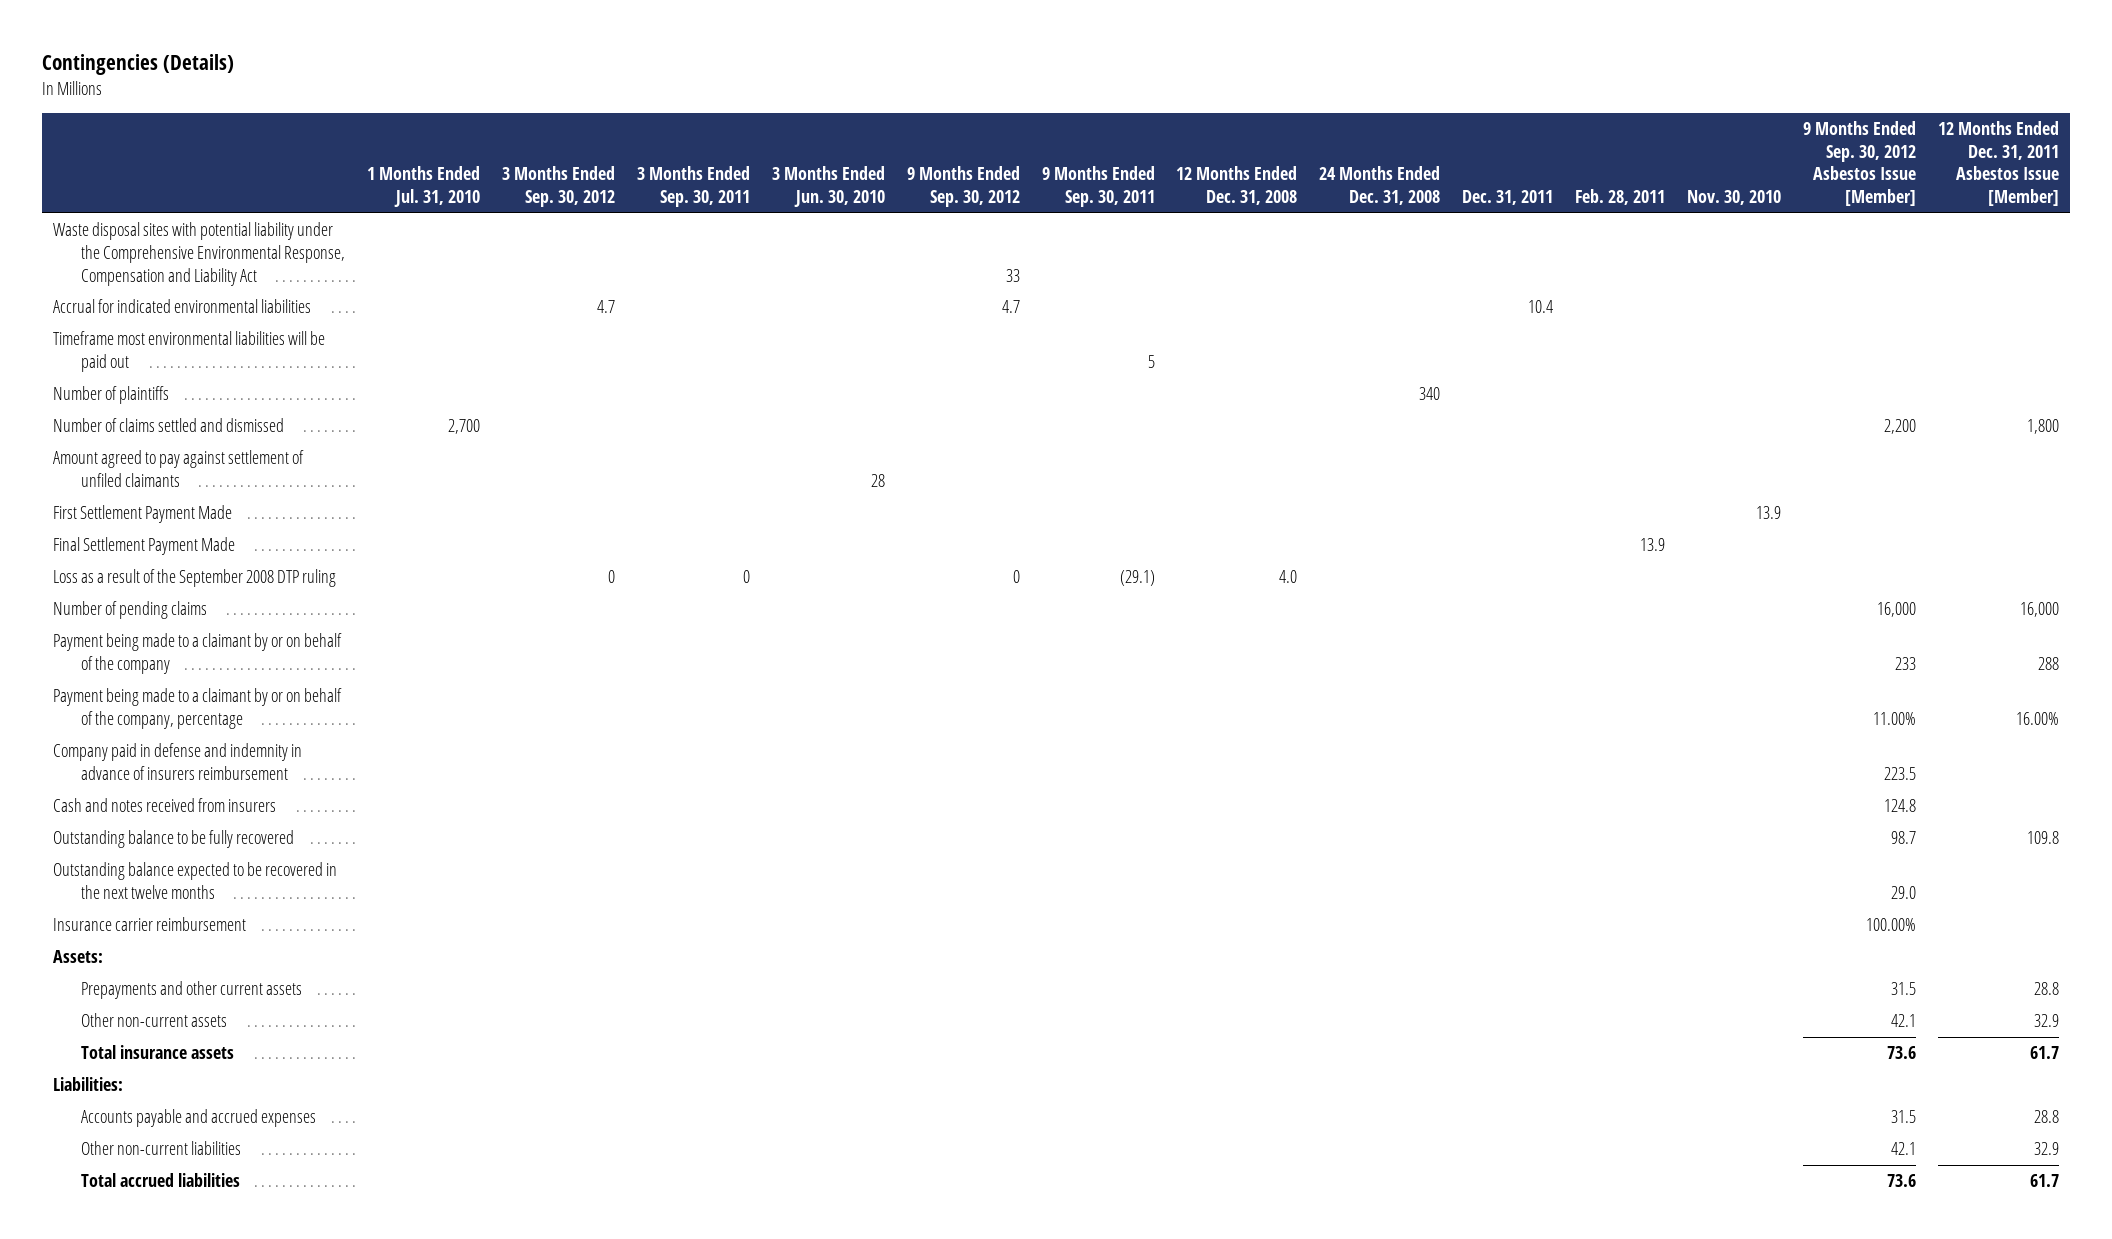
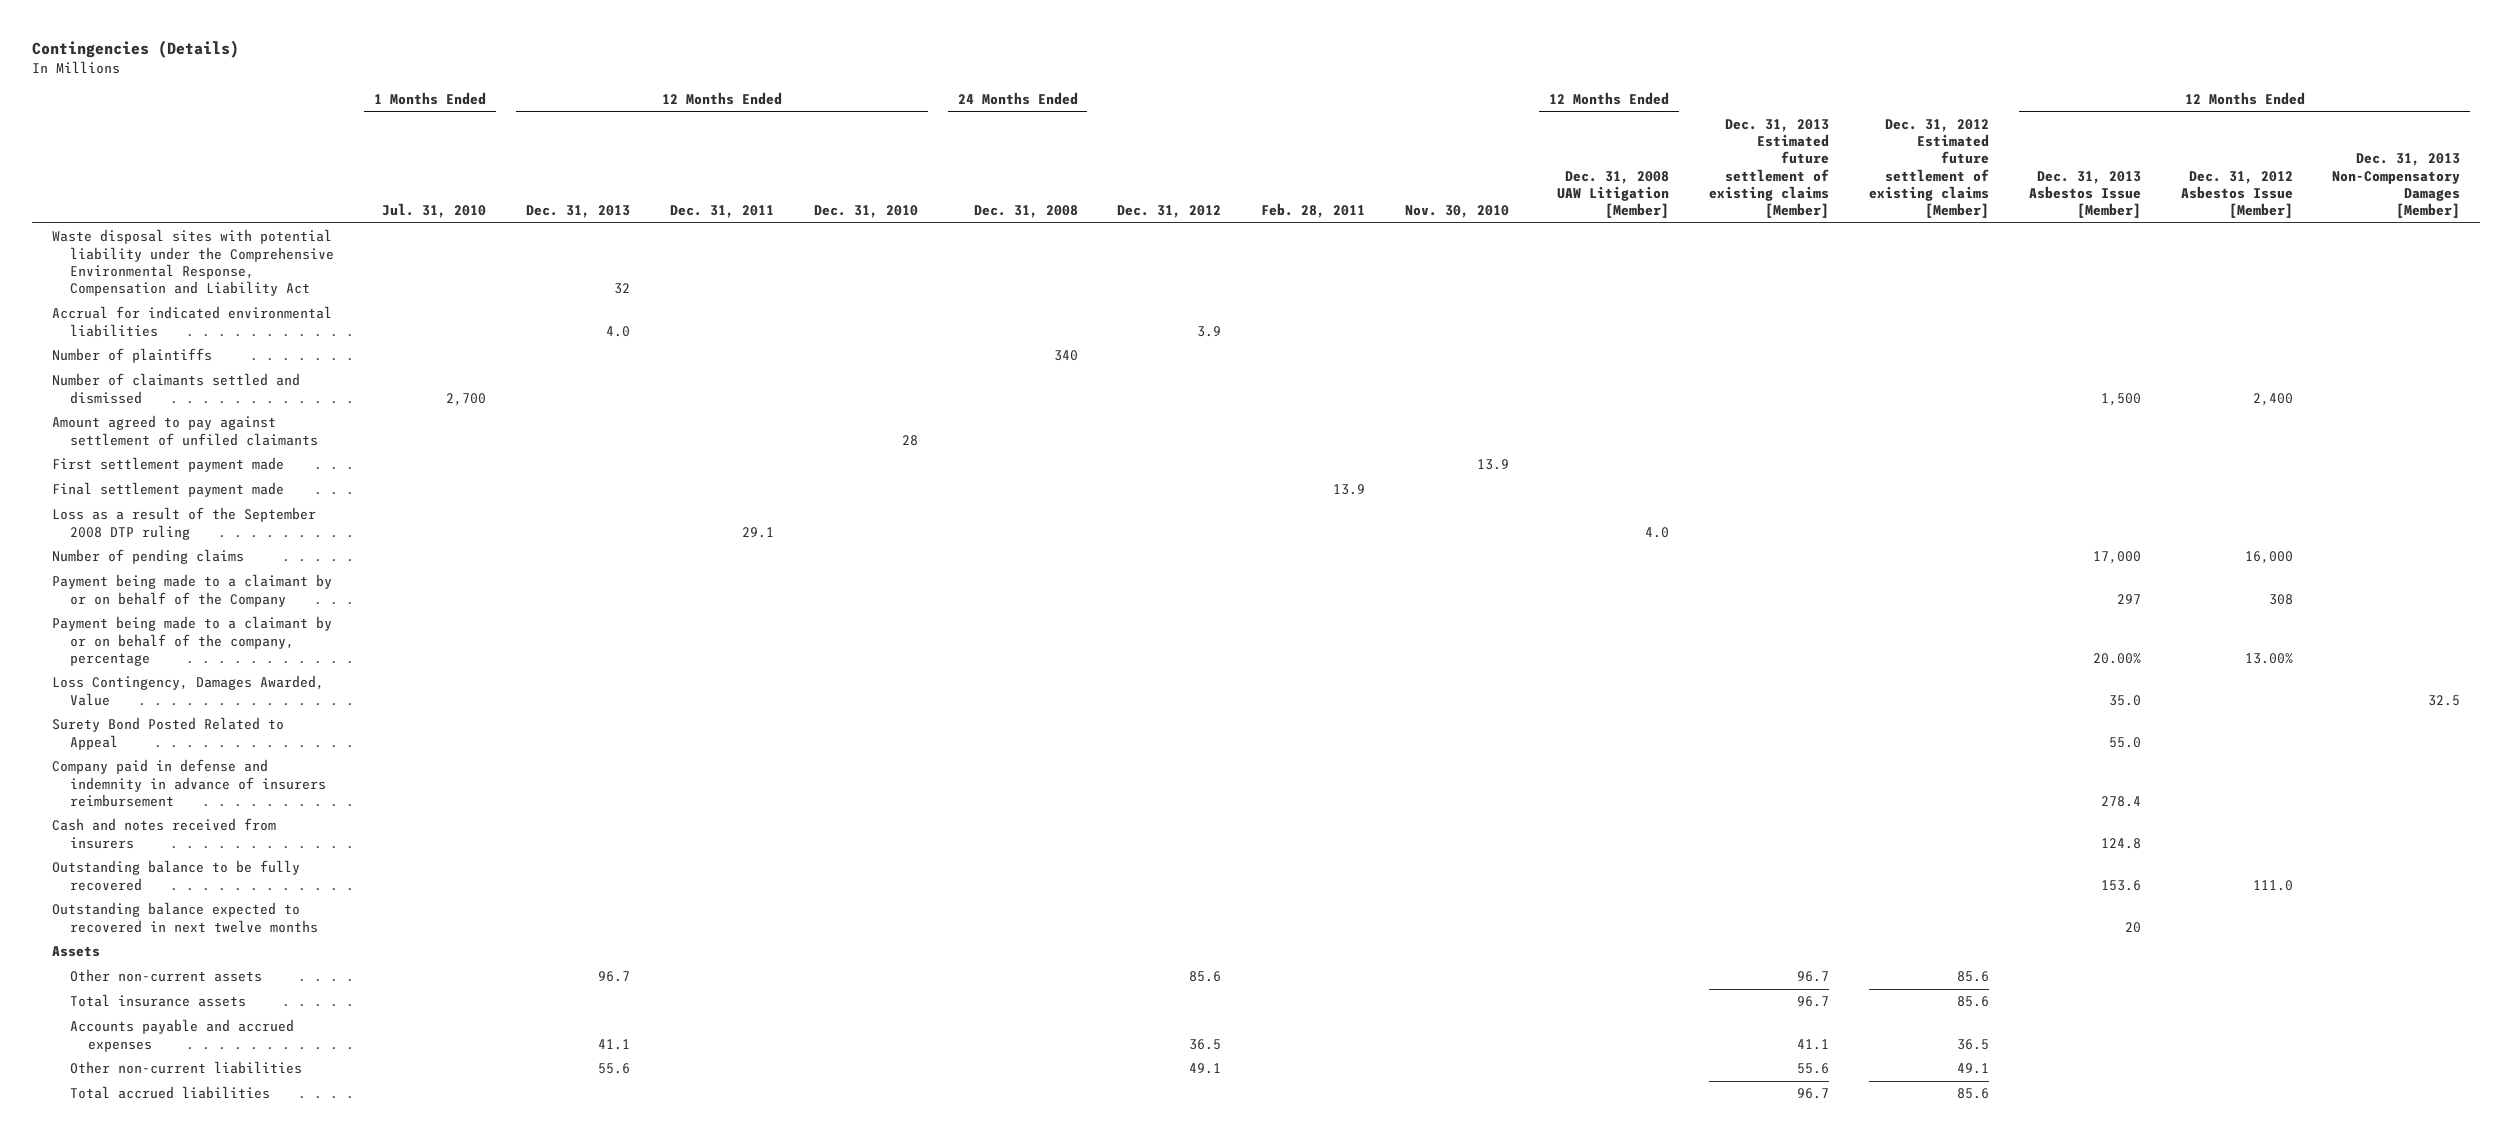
- | 1 Months Ended Jul. 31, 2010 | 3 Months Ended Sep. 30, 2012 | 3 Months Ended Sep. 30, 2011 | 3 Months Ended Jun. 30, 2010 | 9 Months Ended Sep. 30, 2012 | 9 Months Ended Sep. 30, 2011 | 12 Months Ended Dec. 31, 2008 | 24 Months Ended Dec. 31, 2008 | Dec. 31, 2011 | Feb. 28, 2011 | Nov. 30, 2010 | 9 Months Ended Sep. 30, 2012 Asbestos Issue [Member] | 12 Months Ended Dec. 31, 2011 Asbestos Issue [Member]
+ | 1 Months Ended Jul. 31, 2010 | 12 Months Ended Dec. 31, 2013 | 12 Months Ended Dec. 31, 2011 | 12 Months Ended Dec. 31, 2010 | 24 Months Ended Dec. 31, 2008 | Dec. 31, 2012 | Feb. 28, 2011 | Nov. 30, 2010 | 12 Months Ended Dec. 31, 2008 UAW Litigation [Member] | Dec. 31, 2013 Estimated future settlement of existing claims [Member] | Dec. 31, 2012 Estimated future settlement of existing claims [Member] | 12 Months Ended Dec. 31, 2013 Asbestos Issue [Member] | 12 Months Ended Dec. 31, 2012 Asbestos Issue [Member] | 12 Months Ended Dec. 31, 2013 Non-Compensatory Damages [Member]
- Timeframe most environmental liabilities will be paid out | | | | | | 5 | | | | | | |
- Number of claims settled and dismissed | 2,700 | | | | | | | | | | | 2,200 | 1,800
+ Number of claimants settled and dismissed | 2,700 | | | | | | | | | | | 1,500 | 2,400 |
- First Settlement Payment Made | | | | | | | | | | | 13.9 | |
- Final Settlement Payment Made | | | | | | | | | | 13.9 | | |
+ First settlement payment made | | | | | | | | 13.9 | | | | | |
+ Final settlement payment made | | | | | | | 13.9 | | | | | | |
- Payment being made to a claimant by or on behalf of the company | | | | | | | | | | | | 233 | 288
+ Payment being made to a claimant by or on behalf of the Company | | | | | | | | | | | | 297 | 308 |
+ Loss Contingency, Damages Awarded, Value | | | | | | | | | | | | 35.0 | | 32.5
+ Surety Bond Posted Related to Appeal | | | | | | | | | | | | 55.0 | |
- Outstanding balance expected to be recovered in the next twelve months | | | | | | | | | | | | 29.0 |
- Insurance carrier reimbursement | | | | | | | | | | | | 100.00% |
- Assets:
- Prepayments and other current assets | | | | | | | | | | | | 31.5 | 28.8
+ Outstanding balance expected to recovered in next twelve months | | | | | | | | | | | | 20 | |
+ Assets
- Liabilities:

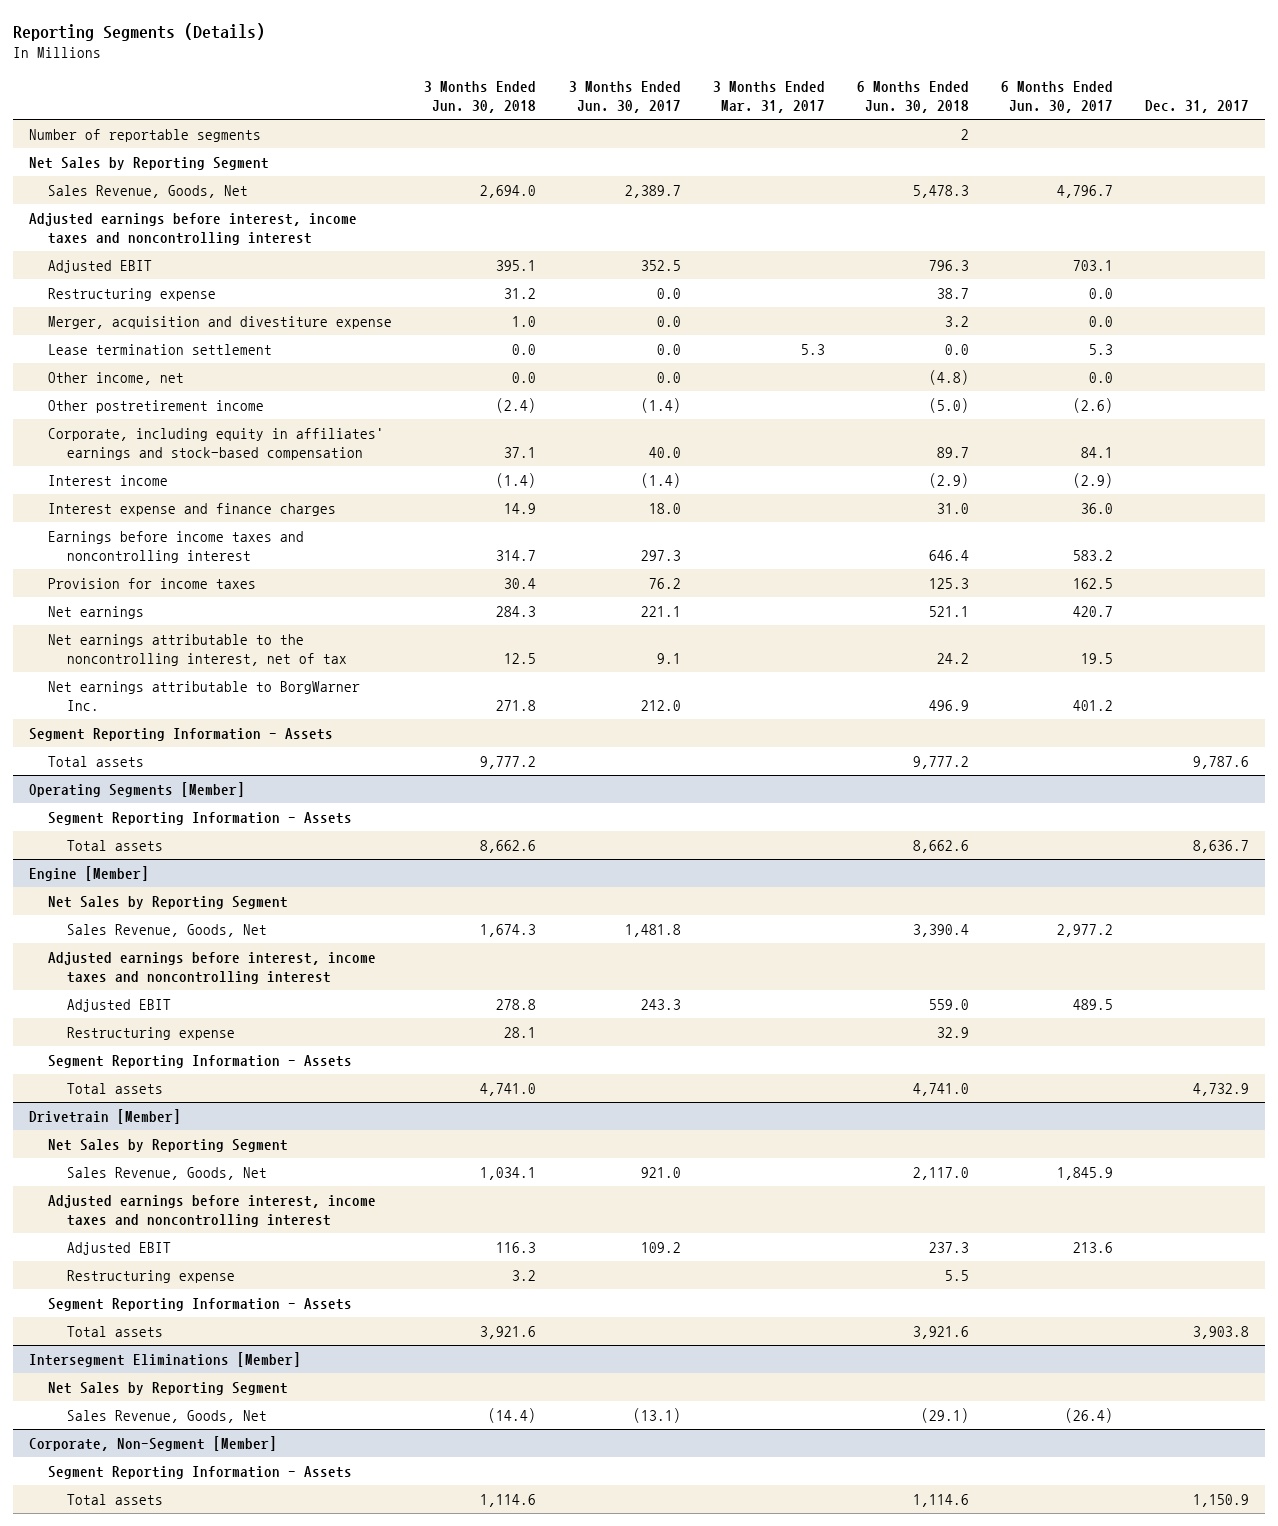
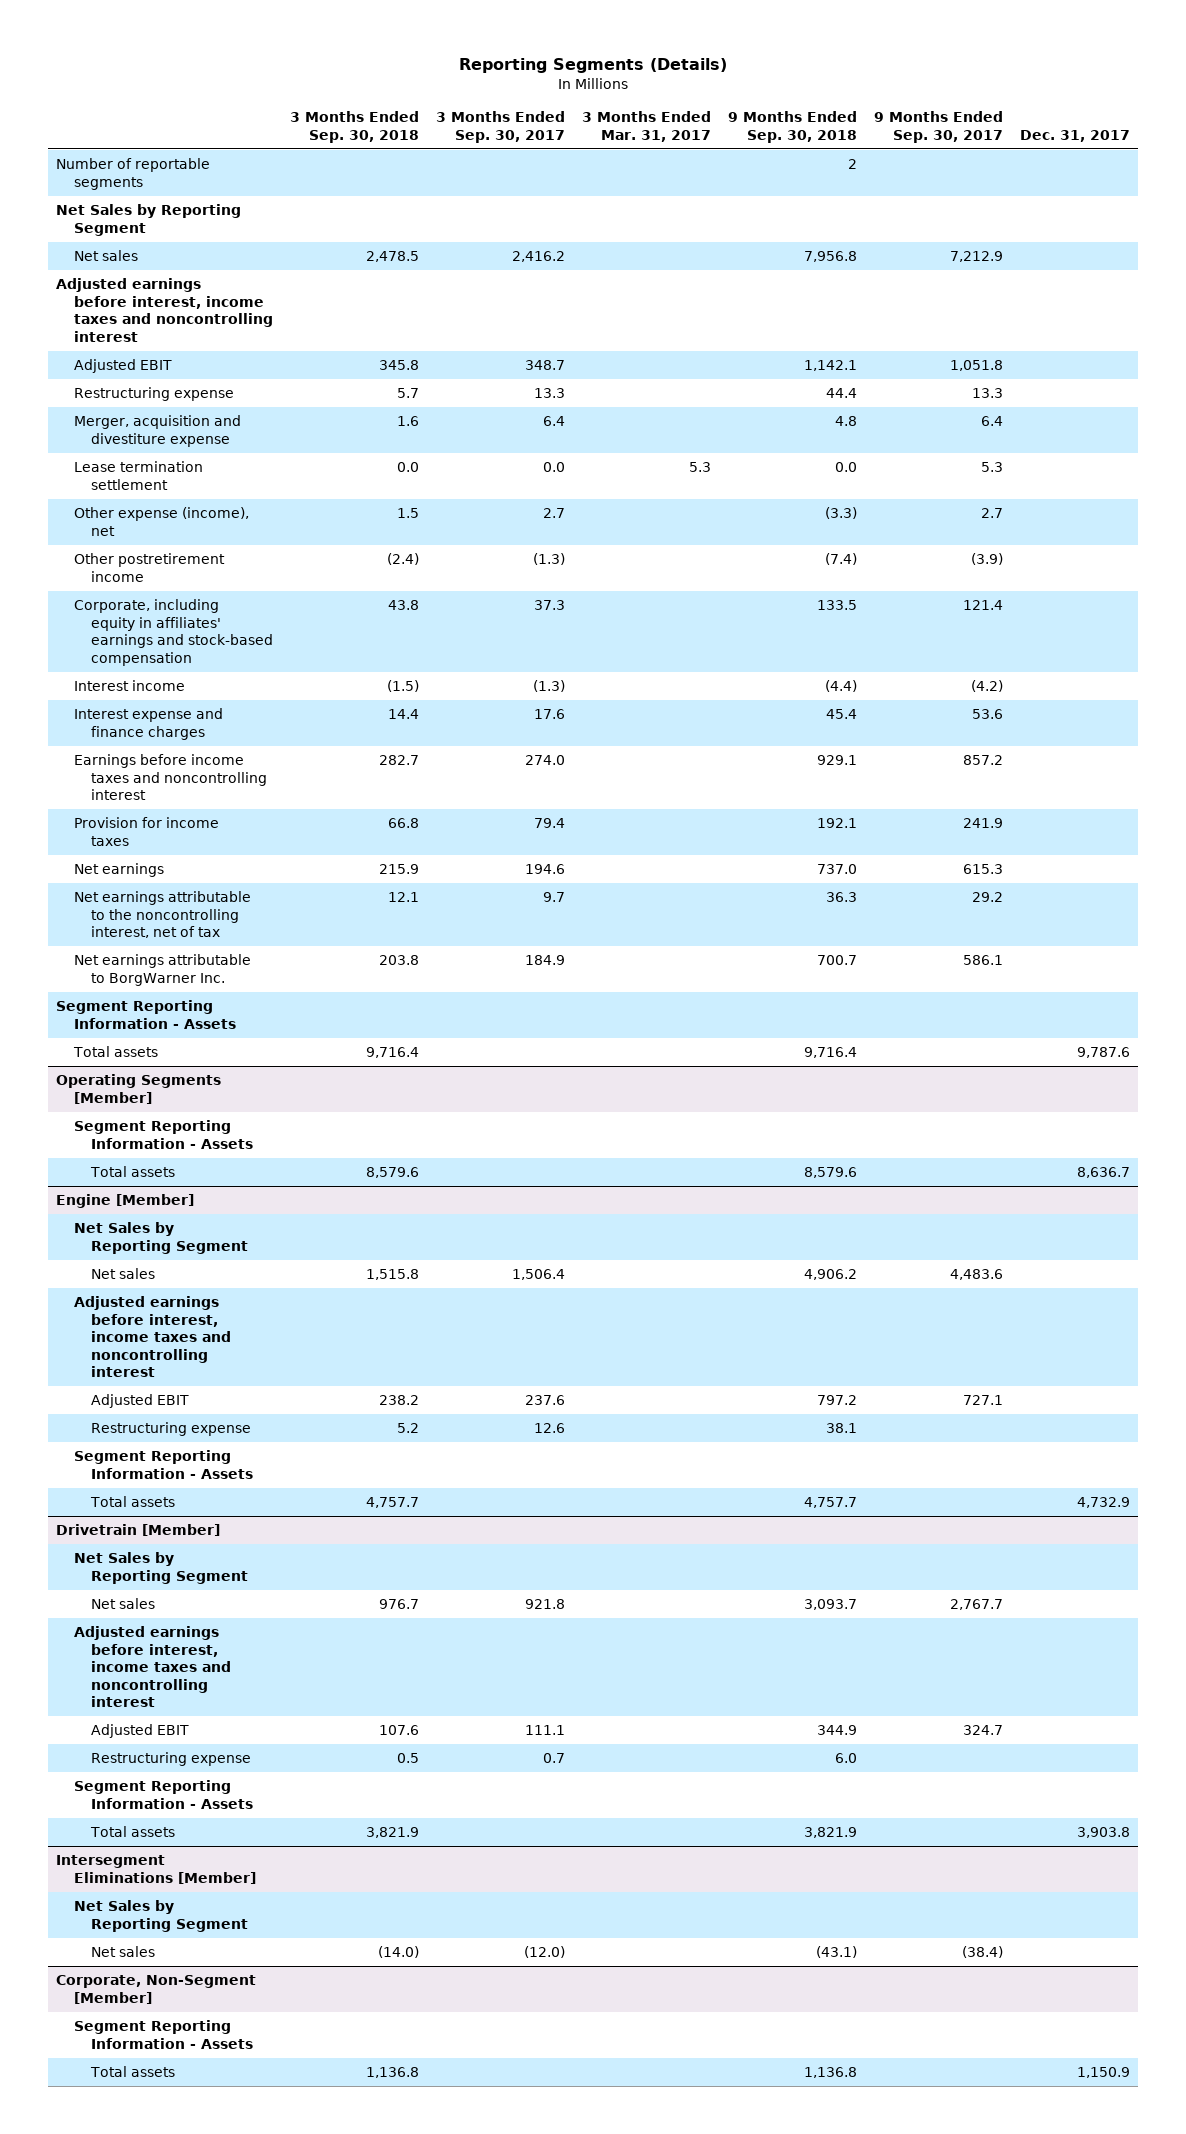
- | 3 Months Ended Jun. 30, 2018 | 3 Months Ended Jun. 30, 2017 | 3 Months Ended Mar. 31, 2017 | 6 Months Ended Jun. 30, 2018 | 6 Months Ended Jun. 30, 2017 | Dec. 31, 2017
+ | 3 Months Ended Sep. 30, 2018 | 3 Months Ended Sep. 30, 2017 | 3 Months Ended Mar. 31, 2017 | 9 Months Ended Sep. 30, 2018 | 9 Months Ended Sep. 30, 2017 | Dec. 31, 2017
- Sales Revenue, Goods, Net | 2,694.0 | 2,389.7 | | 5,478.3 | 4,796.7 |
+ Net sales | 2,478.5 | 2,416.2 | | 7,956.8 | 7,212.9 |
- Other income, net | 0.0 | 0.0 | | (4.8) | 0.0 |
+ Other expense (income), net | 1.5 | 2.7 | | (3.3) | 2.7 |
@ Engine [Member]
- Sales Revenue, Goods, Net | 1,674.3 | 1,481.8 | | 3,390.4 | 2,977.2 |
+ Net sales | 1,515.8 | 1,506.4 | | 4,906.2 | 4,483.6 |
@ Drivetrain [Member]
- Sales Revenue, Goods, Net | 1,034.1 | 921.0 | | 2,117.0 | 1,845.9 |
+ Net sales | 976.7 | 921.8 | | 3,093.7 | 2,767.7 |
@ Intersegment Eliminations [Member]
- Sales Revenue, Goods, Net | (14.4) | (13.1) | | (29.1) | (26.4) |
+ Net sales | (14.0) | (12.0) | | (43.1) | (38.4) |

